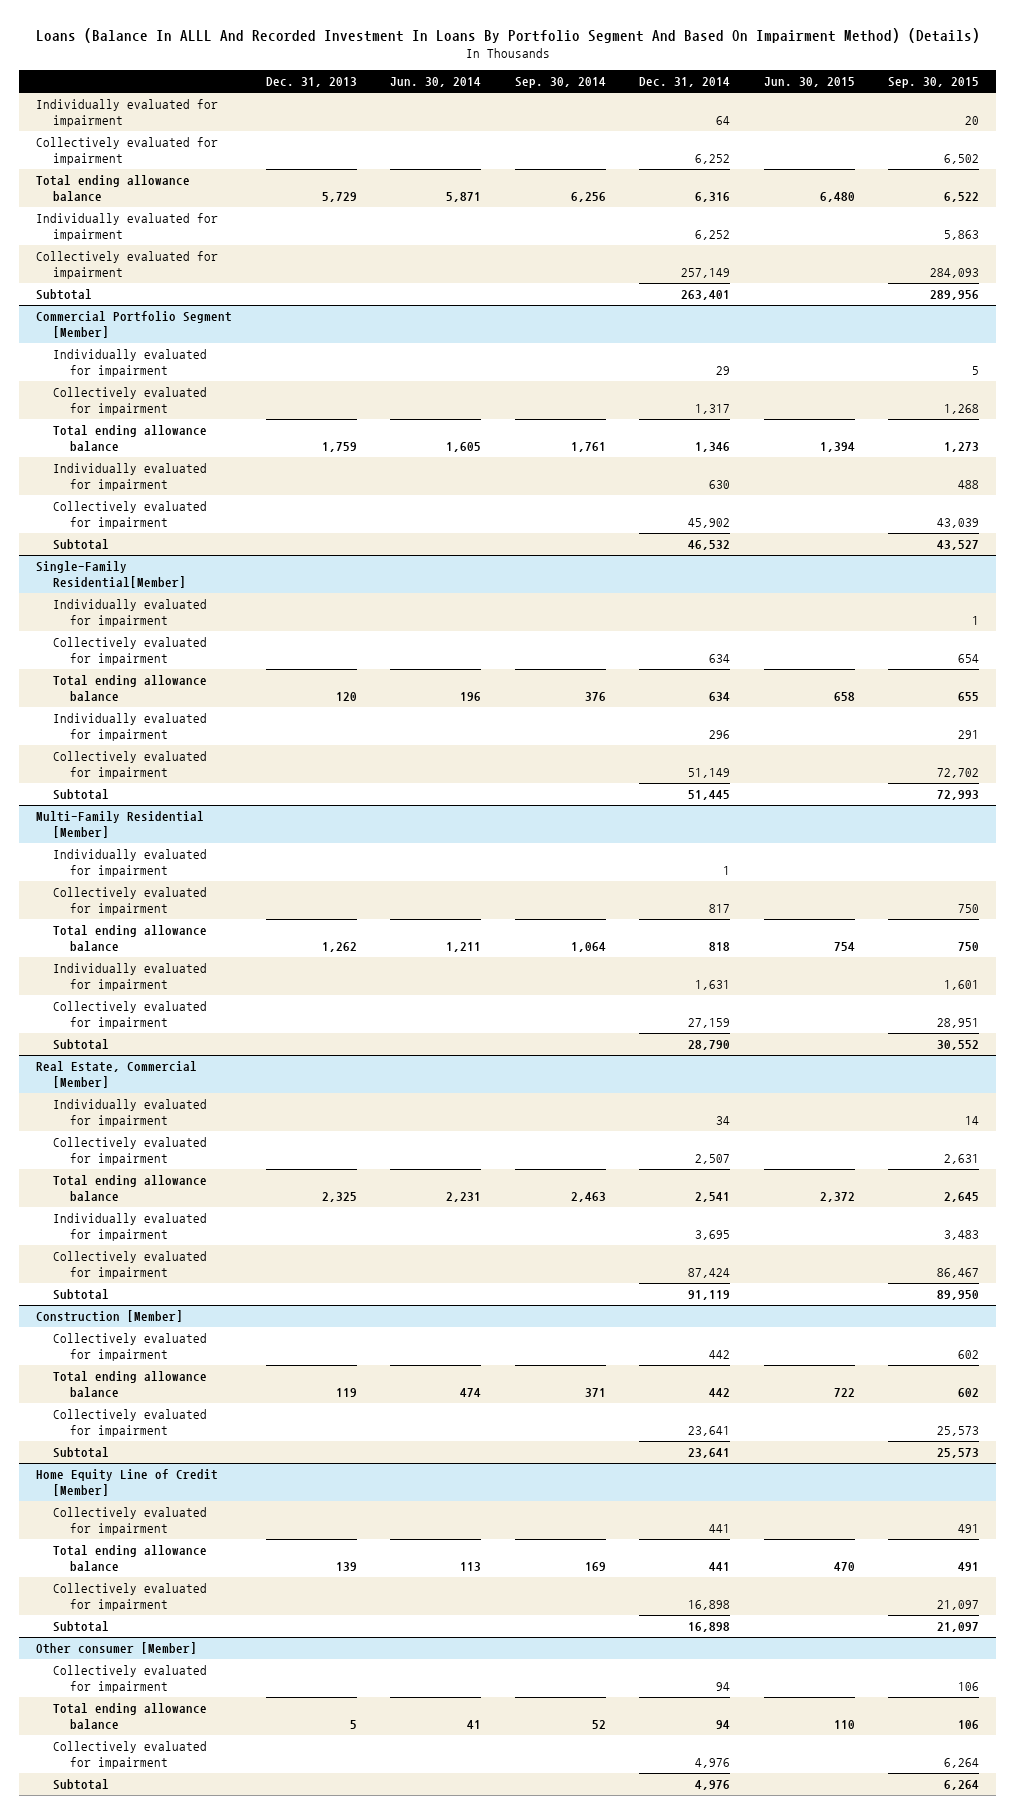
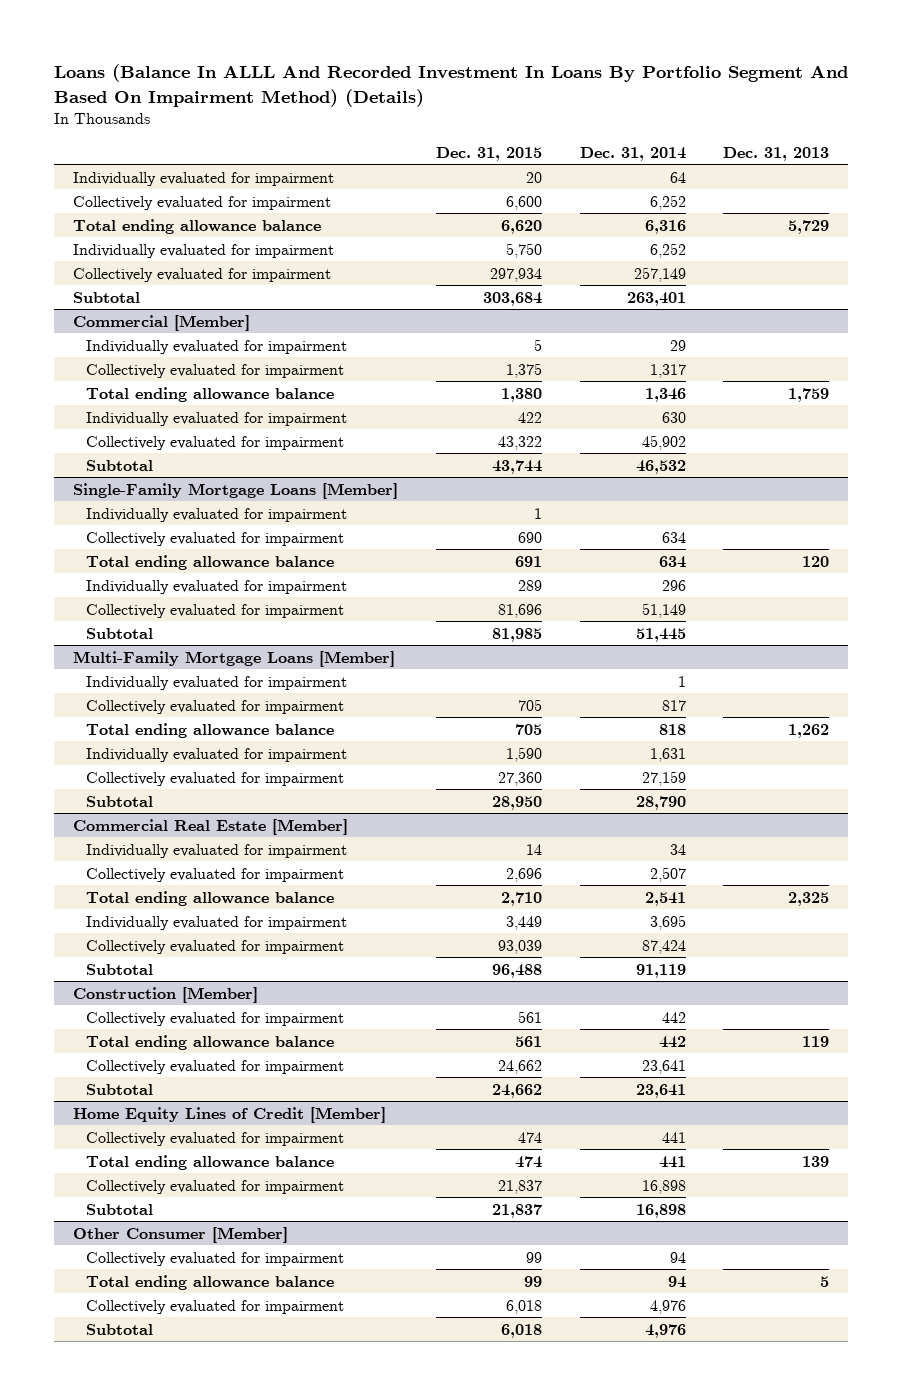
- | Dec. 31, 2013 | Jun. 30, 2014 | Sep. 30, 2014 | Dec. 31, 2014 | Jun. 30, 2015 | Sep. 30, 2015
+ | Dec. 31, 2015 | Dec. 31, 2014 | Dec. 31, 2013
- Commercial Portfolio Segment [Member]
+ Commercial [Member]
- Single-Family Residential[Member]
+ Single-Family Mortgage Loans [Member]
- Multi-Family Residential [Member]
+ Multi-Family Mortgage Loans [Member]
- Real Estate, Commercial [Member]
+ Commercial Real Estate [Member]
- Home Equity Line of Credit [Member]
+ Home Equity Lines of Credit [Member]
- Other consumer [Member]
+ Other Consumer [Member]

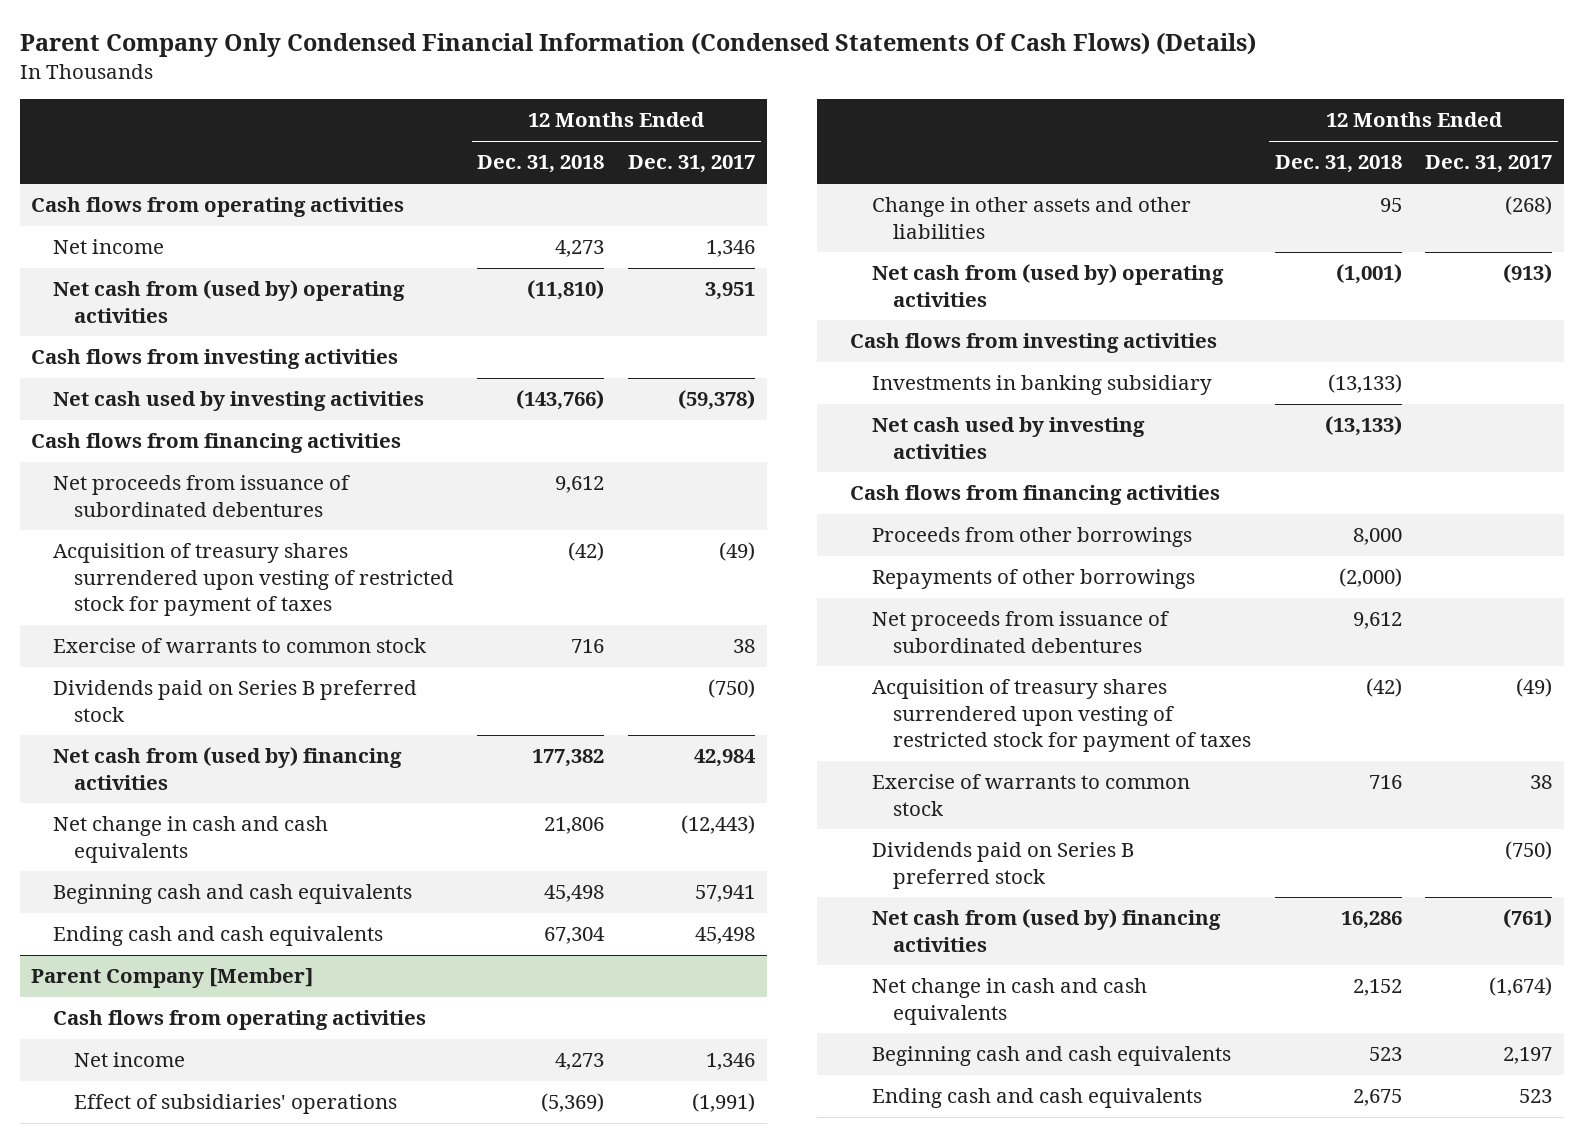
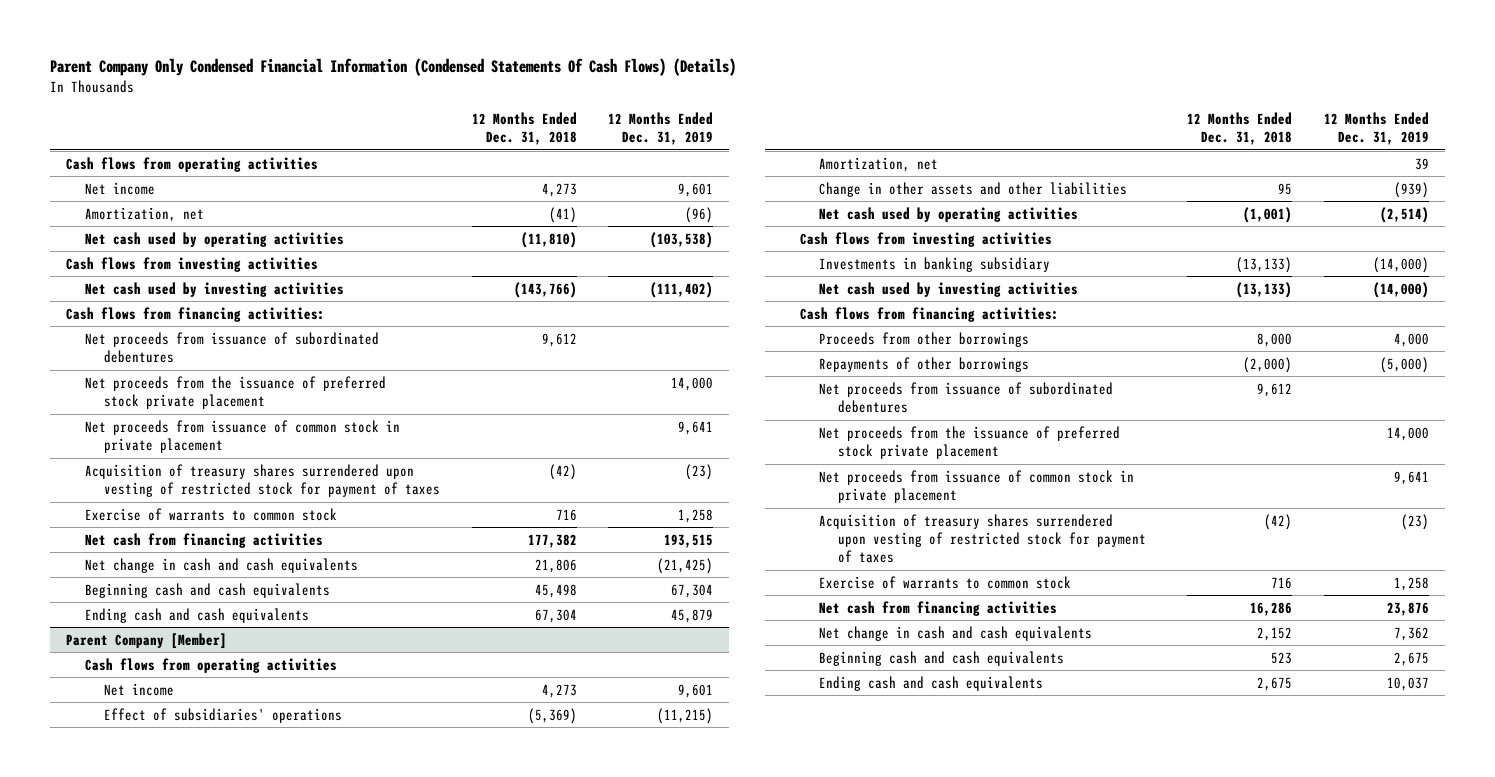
- | 12 Months Ended Dec. 31, 2018 | 12 Months Ended Dec. 31, 2017
+ | 12 Months Ended Dec. 31, 2018 | 12 Months Ended Dec. 31, 2019
- Net cash from (used by) operating activities | (11,810) | 3,951
+ Amortization, net | (41) | (96)
+ Net cash used by operating activities | (11,810) | (103,538)
- Cash flows from financing activities
+ Cash flows from financing activities:
+ Net proceeds from the issuance of preferred stock private placement | | 14,000
+ Net proceeds from issuance of common stock in private placement | | 9,641
- Dividends paid on Series B preferred stock | | (750)
- Net cash from (used by) financing activities | 177,382 | 42,984
+ Net cash from financing activities | 177,382 | 193,515
@ Parent Company [Member]
+ Amortization, net | | 39
- Net cash from (used by) operating activities | (1,001) | (913)
+ Net cash used by operating activities | (1,001) | (2,514)
- Cash flows from financing activities
+ Cash flows from financing activities:
+ Net proceeds from the issuance of preferred stock private placement | | 14,000
+ Net proceeds from issuance of common stock in private placement | | 9,641
- Dividends paid on Series B preferred stock | | (750)
- Net cash from (used by) financing activities | 16,286 | (761)
+ Net cash from financing activities | 16,286 | 23,876

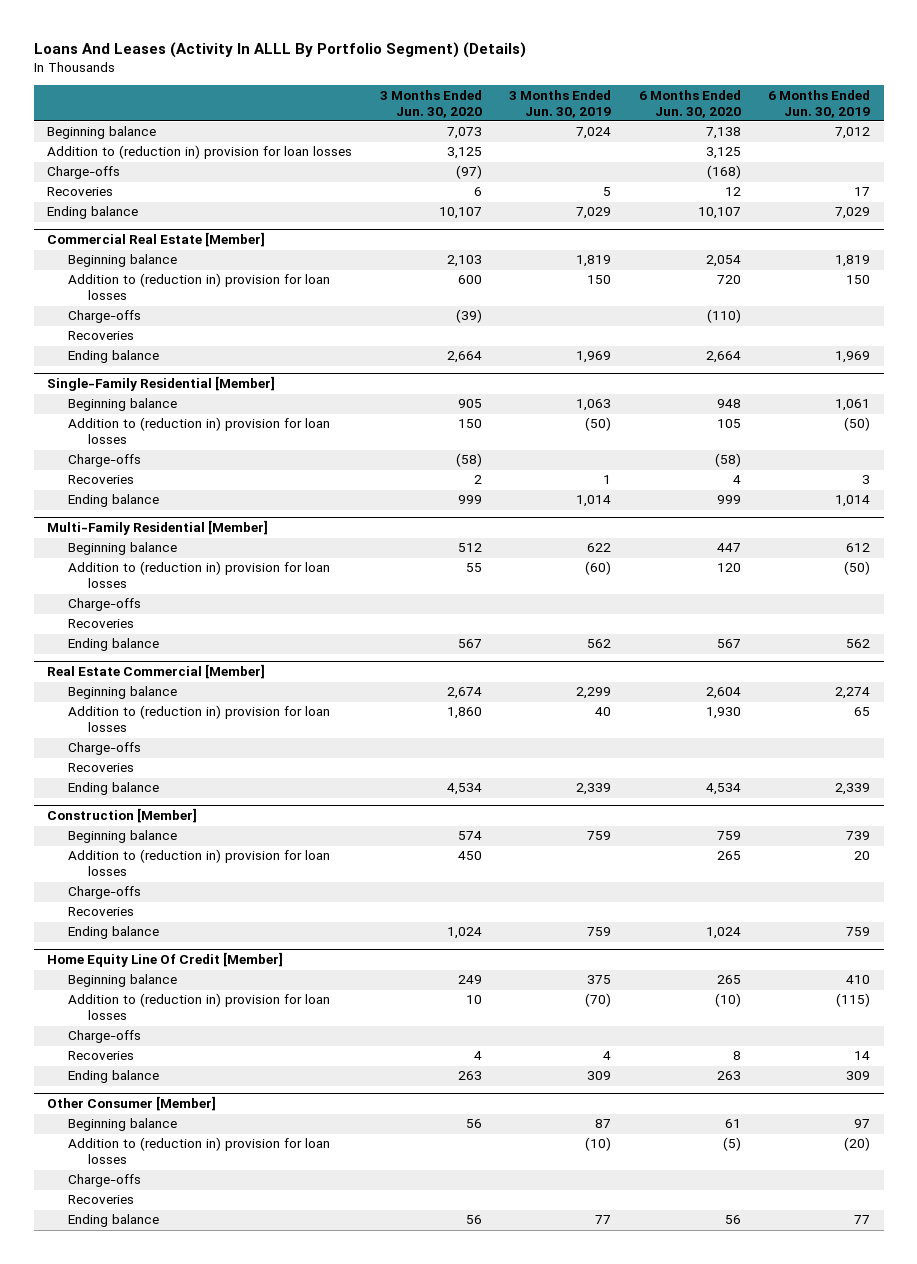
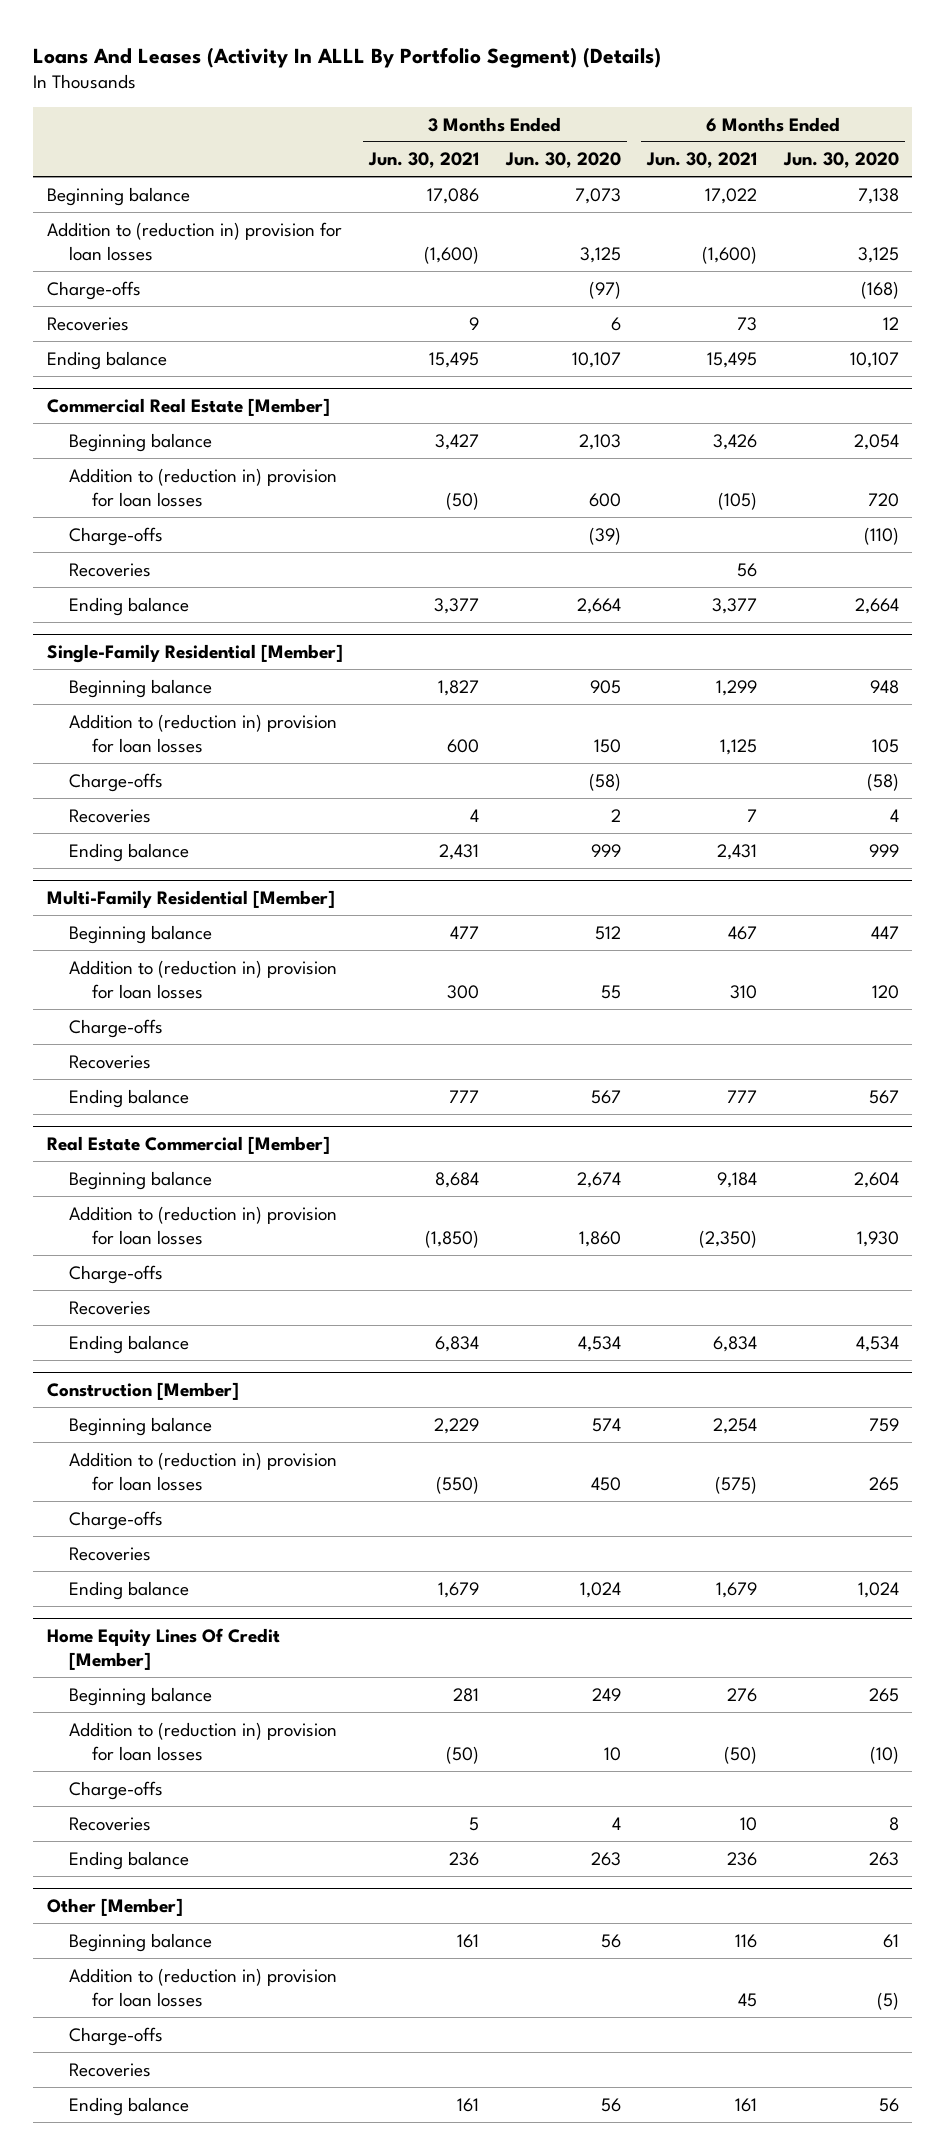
- | 3 Months Ended Jun. 30, 2020 | 3 Months Ended Jun. 30, 2019 | 6 Months Ended Jun. 30, 2020 | 6 Months Ended Jun. 30, 2019
+ | 3 Months Ended Jun. 30, 2021 | 3 Months Ended Jun. 30, 2020 | 6 Months Ended Jun. 30, 2021 | 6 Months Ended Jun. 30, 2020
- Home Equity Line Of Credit [Member]
+ Home Equity Lines Of Credit [Member]
- Other Consumer [Member]
+ Other [Member]

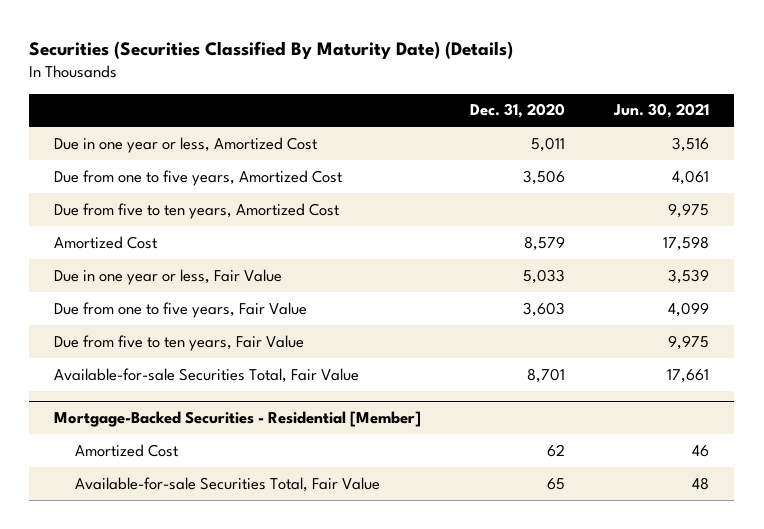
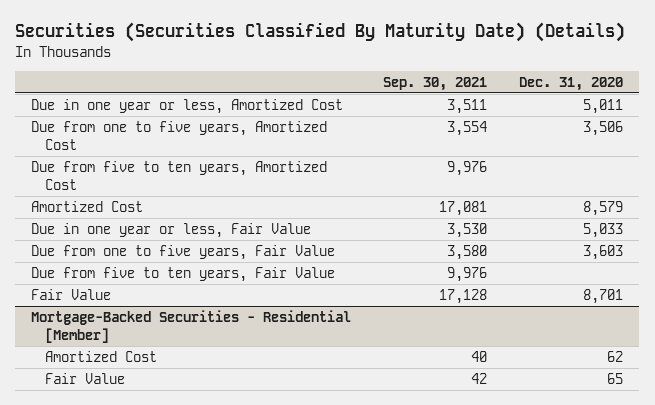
- | Dec. 31, 2020 | Jun. 30, 2021
+ | Sep. 30, 2021 | Dec. 31, 2020
- Available-for-sale Securities Total, Fair Value | 8,701 | 17,661
+ Fair Value | 17,128 | 8,701
@ Mortgage-Backed Securities - Residential [Member]
- Available-for-sale Securities Total, Fair Value | 65 | 48
+ Fair Value | 42 | 65

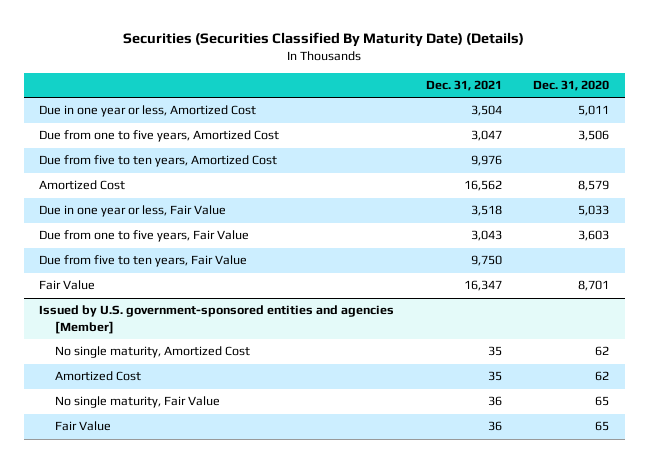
- | Sep. 30, 2021 | Dec. 31, 2020
+ | Dec. 31, 2021 | Dec. 31, 2020
- Mortgage-Backed Securities - Residential [Member]
+ Issued by U.S. government-sponsored entities and agencies [Member]
+ No single maturity, Amortized Cost | 35 | 62
+ No single maturity, Fair Value | 36 | 65

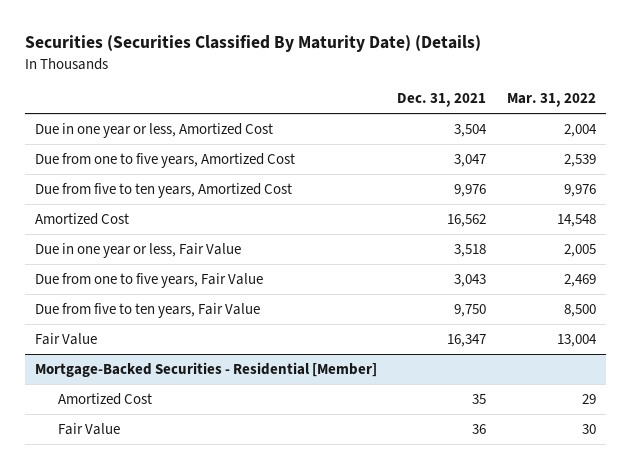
- | Dec. 31, 2021 | Dec. 31, 2020
+ | Dec. 31, 2021 | Mar. 31, 2022
- Issued by U.S. government-sponsored entities and agencies [Member]
- No single maturity, Amortized Cost | 35 | 62
+ Mortgage-Backed Securities - Residential [Member]
- No single maturity, Fair Value | 36 | 65

